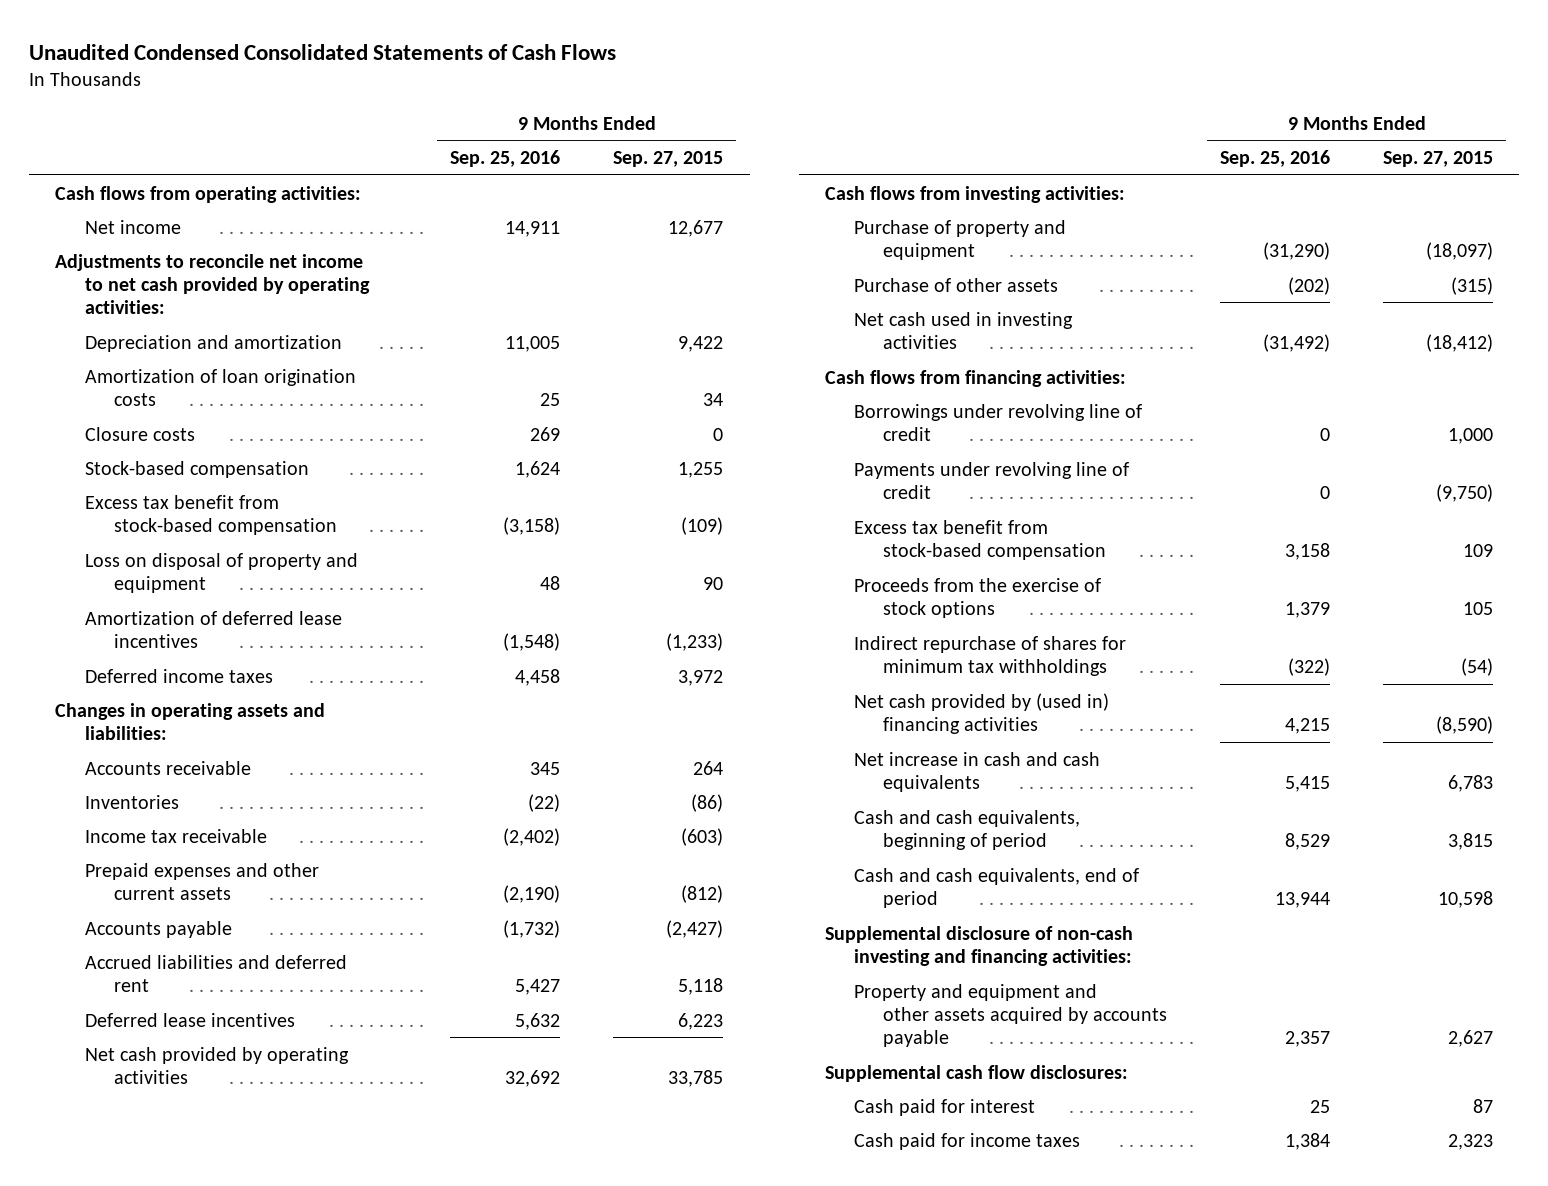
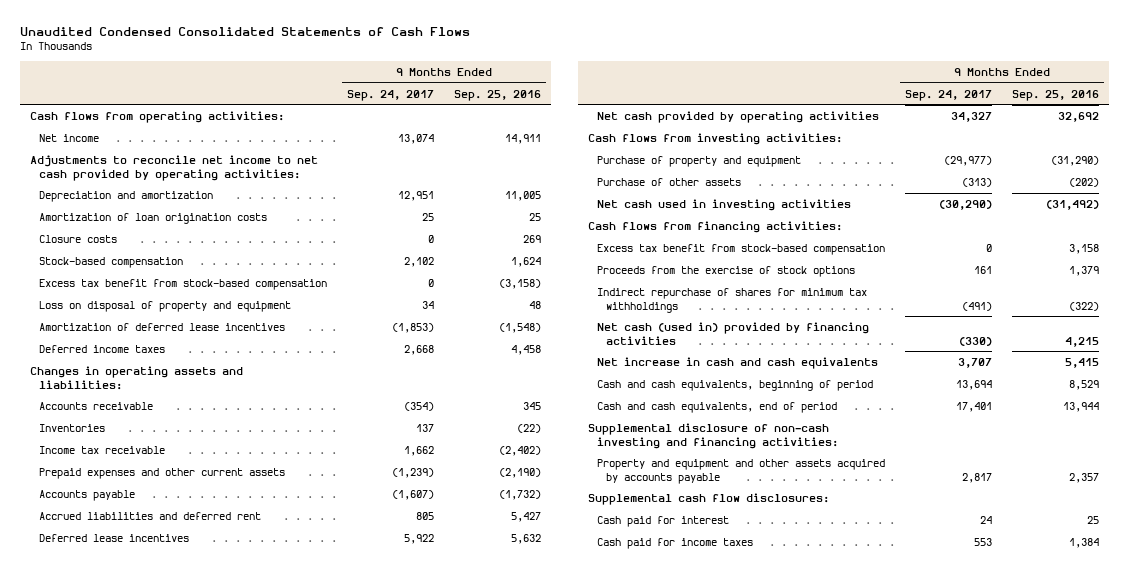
- | 9 Months Ended Sep. 25, 2016 | 9 Months Ended Sep. 27, 2015
+ | 9 Months Ended Sep. 24, 2017 | 9 Months Ended Sep. 25, 2016
- Borrowings under revolving line of credit | 0 | 1,000
- Payments under revolving line of credit | 0 | (9,750)
- Net cash provided by (used in) financing activities | 4,215 | (8,590)
+ Net cash (used in) provided by financing activities | (330) | 4,215

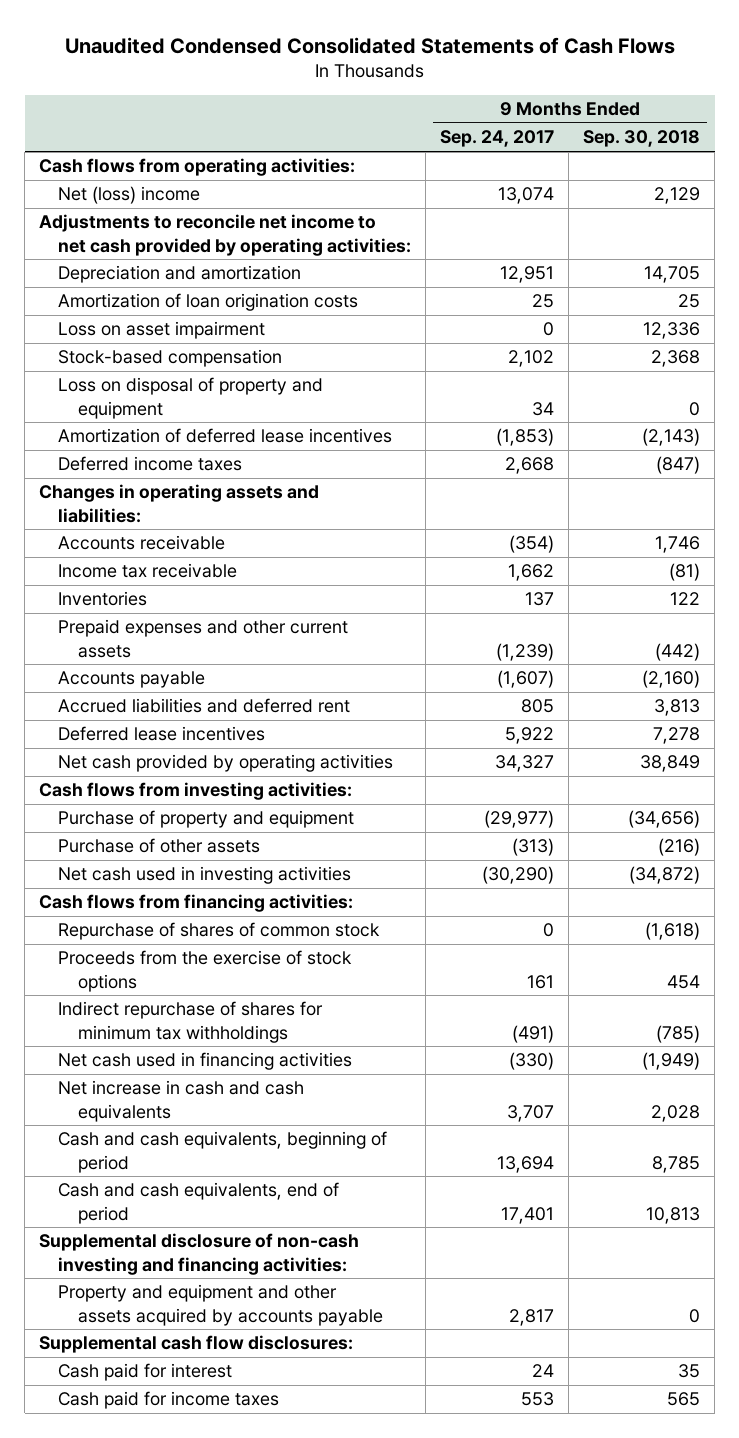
- | 9 Months Ended Sep. 24, 2017 | 9 Months Ended Sep. 25, 2016
+ | 9 Months Ended Sep. 24, 2017 | 9 Months Ended Sep. 30, 2018
- Net income | 13,074 | 14,911
+ Net (loss) income | 13,074 | 2,129
- Closure costs | 0 | 269
+ Loss on asset impairment | 0 | 12,336
- Excess tax benefit from stock-based compensation | 0 | (3,158)
moved down: Inventories | 137 | 122
- Excess tax benefit from stock-based compensation | 0 | 3,158
+ Repurchase of shares of common stock | 0 | (1,618)
- Net cash (used in) provided by financing activities | (330) | 4,215
+ Net cash used in financing activities | (330) | (1,949)

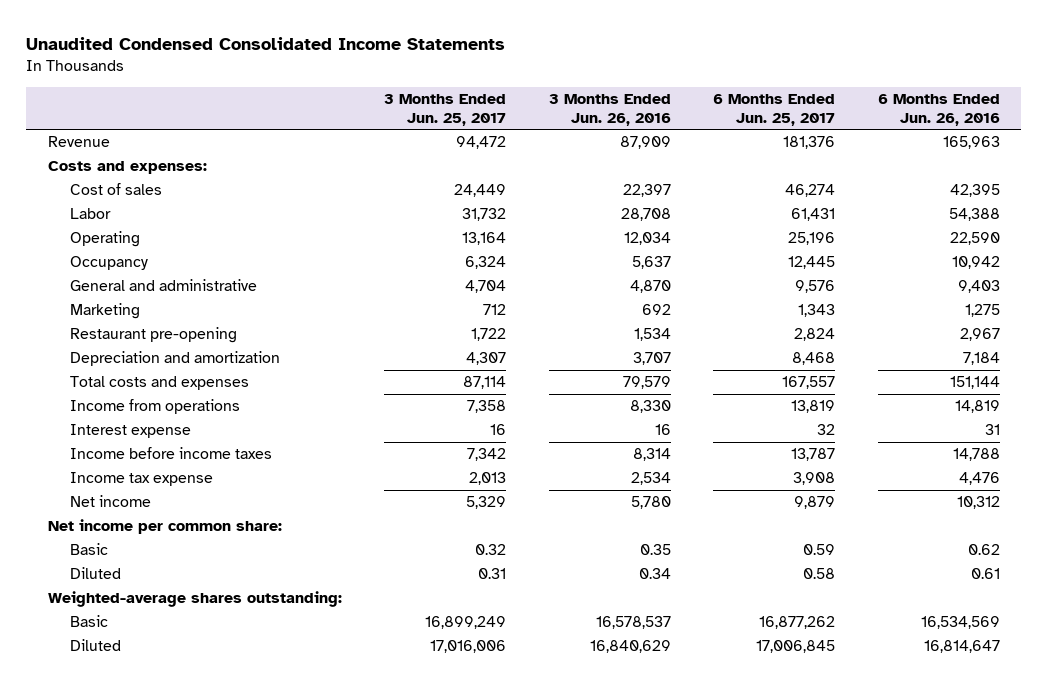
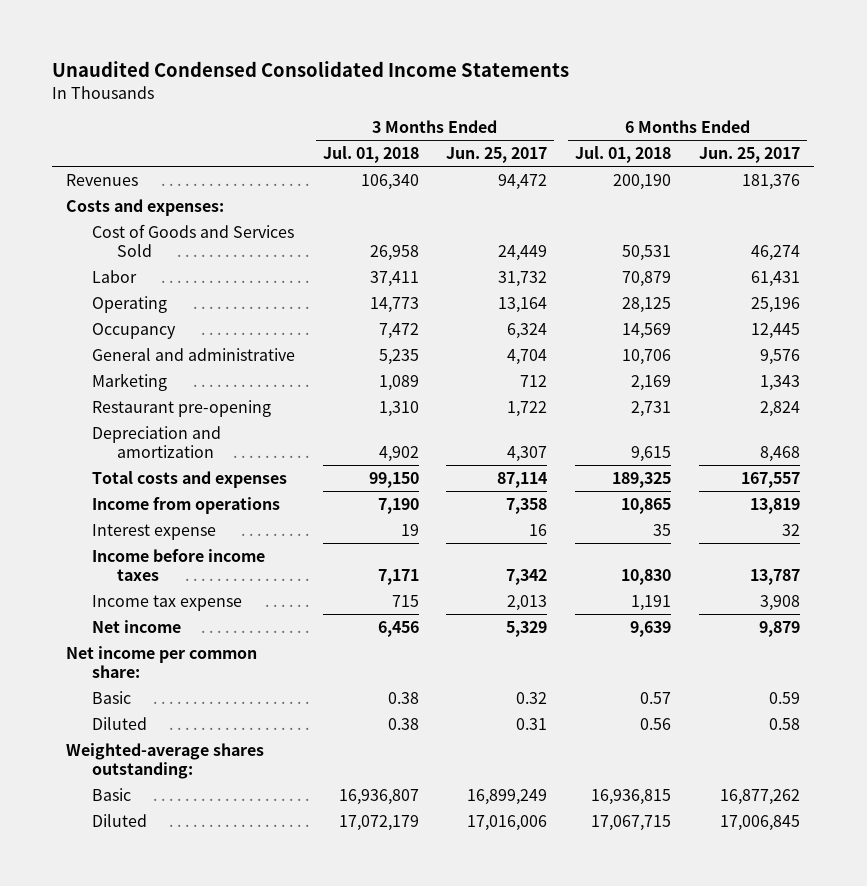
- | 3 Months Ended Jun. 25, 2017 | 3 Months Ended Jun. 26, 2016 | 6 Months Ended Jun. 25, 2017 | 6 Months Ended Jun. 26, 2016
+ | 3 Months Ended Jul. 01, 2018 | 3 Months Ended Jun. 25, 2017 | 6 Months Ended Jul. 01, 2018 | 6 Months Ended Jun. 25, 2017
- Revenue | 94,472 | 87,909 | 181,376 | 165,963
+ Revenues | 106,340 | 94,472 | 200,190 | 181,376
- Cost of sales | 24,449 | 22,397 | 46,274 | 42,395
+ Cost of Goods and Services Sold | 26,958 | 24,449 | 50,531 | 46,274

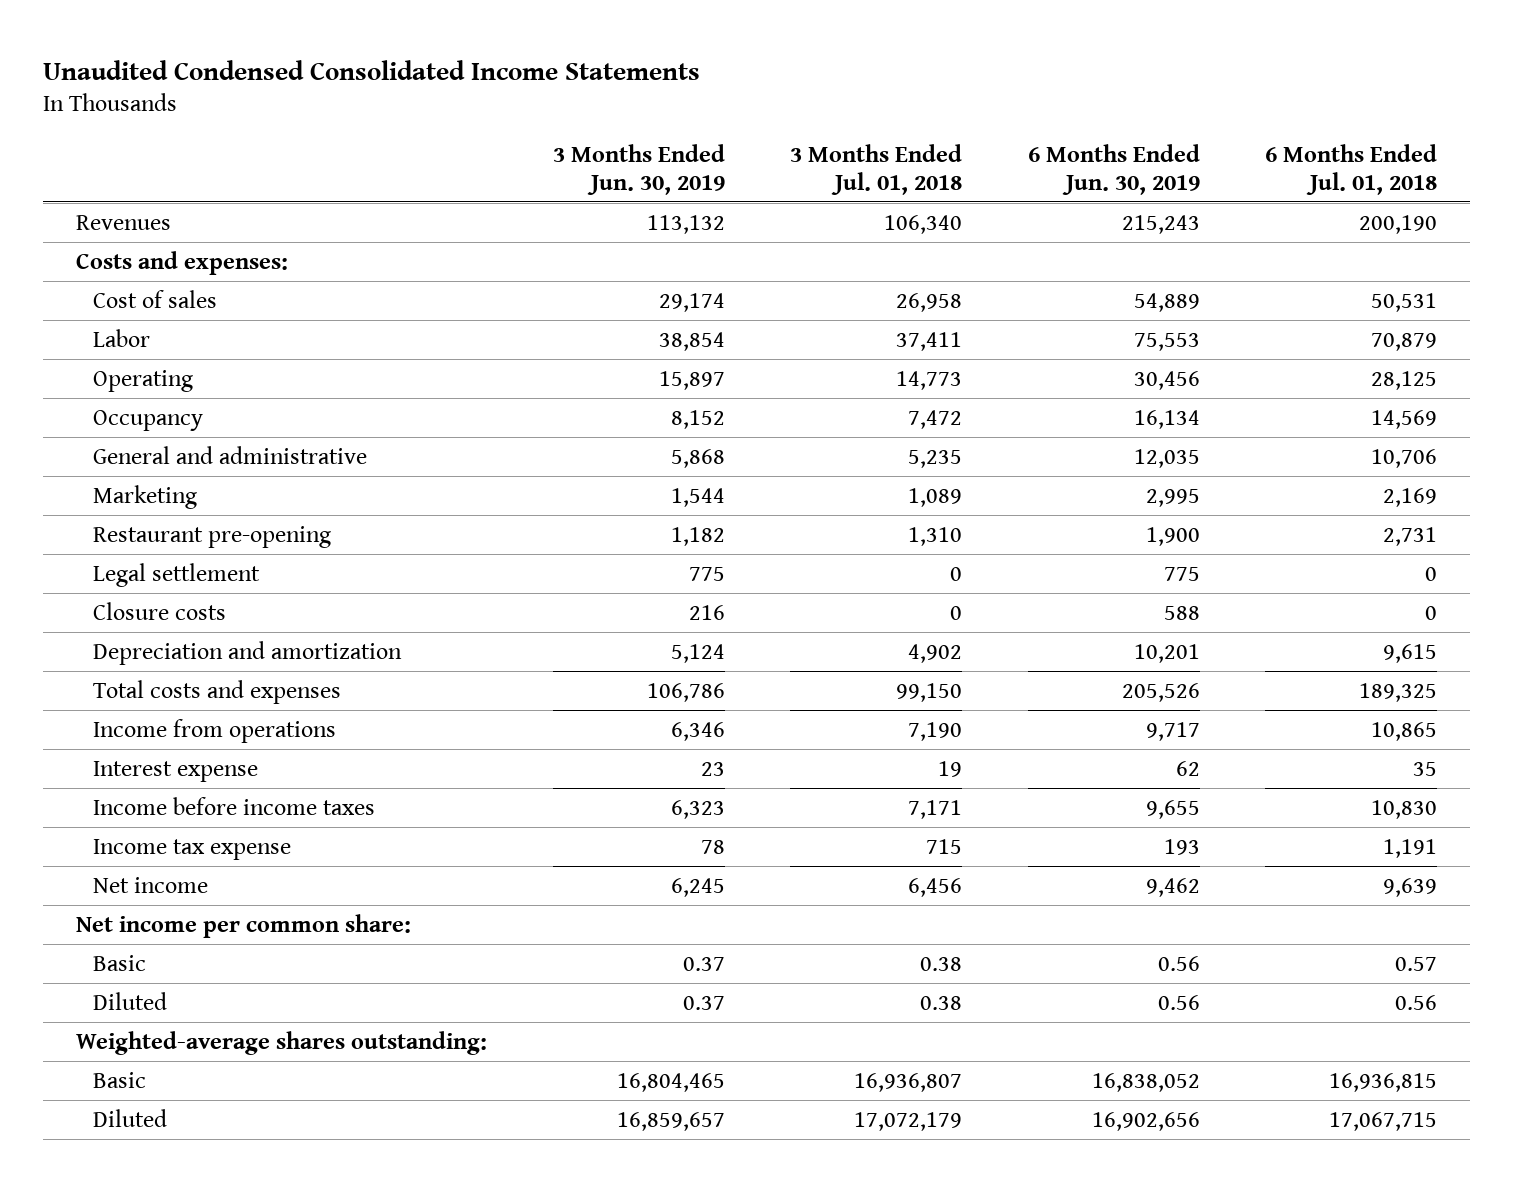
- | 3 Months Ended Jul. 01, 2018 | 3 Months Ended Jun. 25, 2017 | 6 Months Ended Jul. 01, 2018 | 6 Months Ended Jun. 25, 2017
+ | 3 Months Ended Jun. 30, 2019 | 3 Months Ended Jul. 01, 2018 | 6 Months Ended Jun. 30, 2019 | 6 Months Ended Jul. 01, 2018
- Cost of Goods and Services Sold | 26,958 | 24,449 | 50,531 | 46,274
+ Cost of sales | 29,174 | 26,958 | 54,889 | 50,531
+ Legal settlement | 775 | 0 | 775 | 0
+ Closure costs | 216 | 0 | 588 | 0

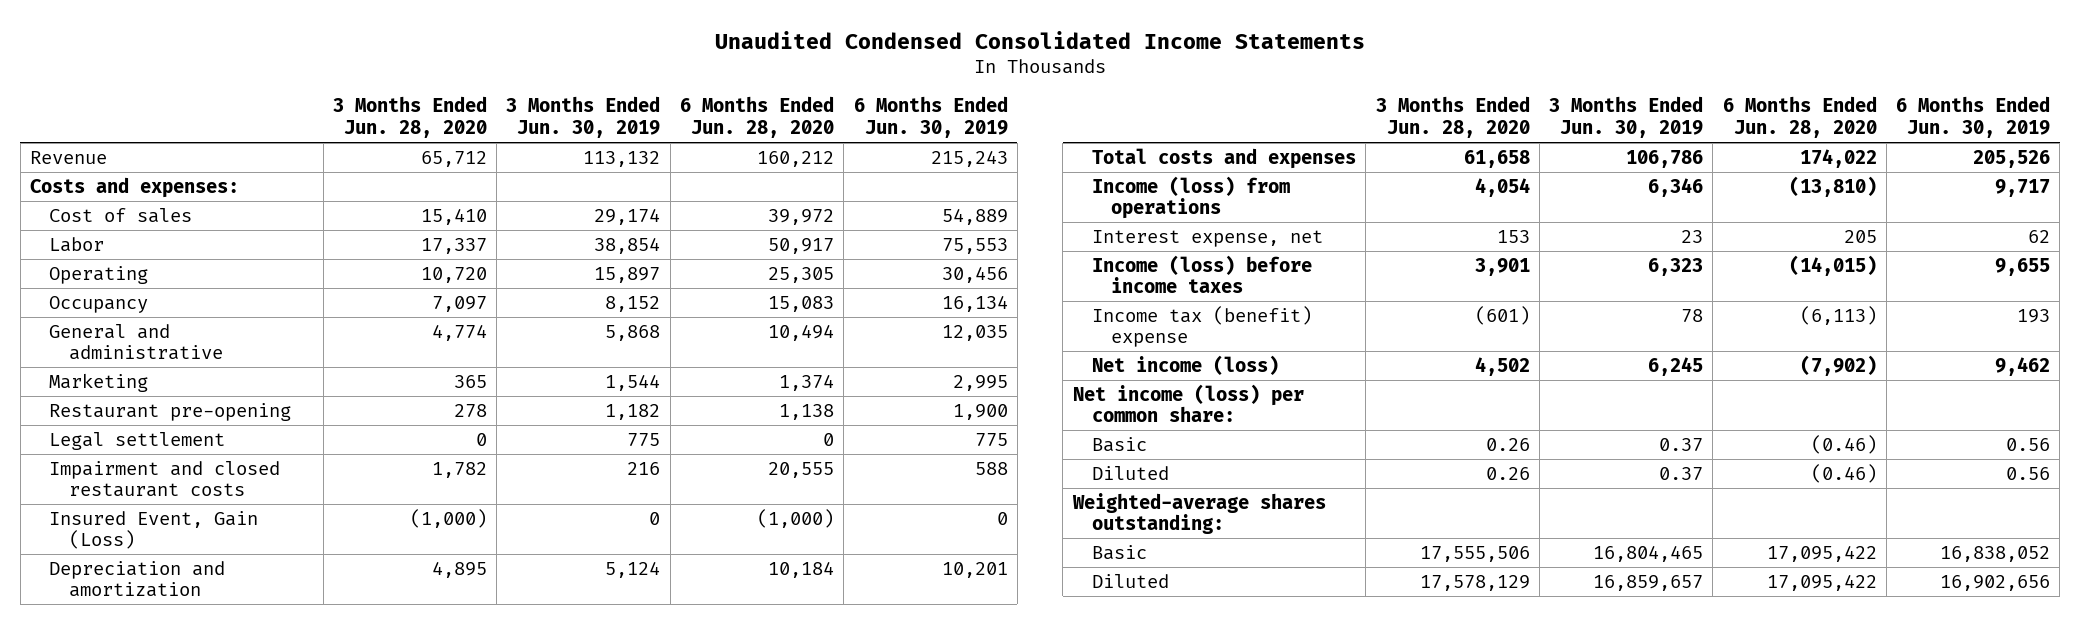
- | 3 Months Ended Jun. 30, 2019 | 3 Months Ended Jul. 01, 2018 | 6 Months Ended Jun. 30, 2019 | 6 Months Ended Jul. 01, 2018
+ | 3 Months Ended Jun. 28, 2020 | 3 Months Ended Jun. 30, 2019 | 6 Months Ended Jun. 28, 2020 | 6 Months Ended Jun. 30, 2019
- Revenues | 113,132 | 106,340 | 215,243 | 200,190
+ Revenue | 65,712 | 113,132 | 160,212 | 215,243
- Closure costs | 216 | 0 | 588 | 0
+ Impairment and closed restaurant costs | 1,782 | 216 | 20,555 | 588
+ Insured Event, Gain (Loss) | (1,000) | 0 | (1,000) | 0
- Income from operations | 6,346 | 7,190 | 9,717 | 10,865
- Interest expense | 23 | 19 | 62 | 35
- Income before income taxes | 6,323 | 7,171 | 9,655 | 10,830
- Income tax expense | 78 | 715 | 193 | 1,191
- Net income | 6,245 | 6,456 | 9,462 | 9,639
- Net income per common share:
+ Income (loss) from operations | 4,054 | 6,346 | (13,810) | 9,717
+ Interest expense, net | 153 | 23 | 205 | 62
+ Income (loss) before income taxes | 3,901 | 6,323 | (14,015) | 9,655
+ Income tax (benefit) expense | (601) | 78 | (6,113) | 193
+ Net income (loss) | 4,502 | 6,245 | (7,902) | 9,462
+ Net income (loss) per common share:

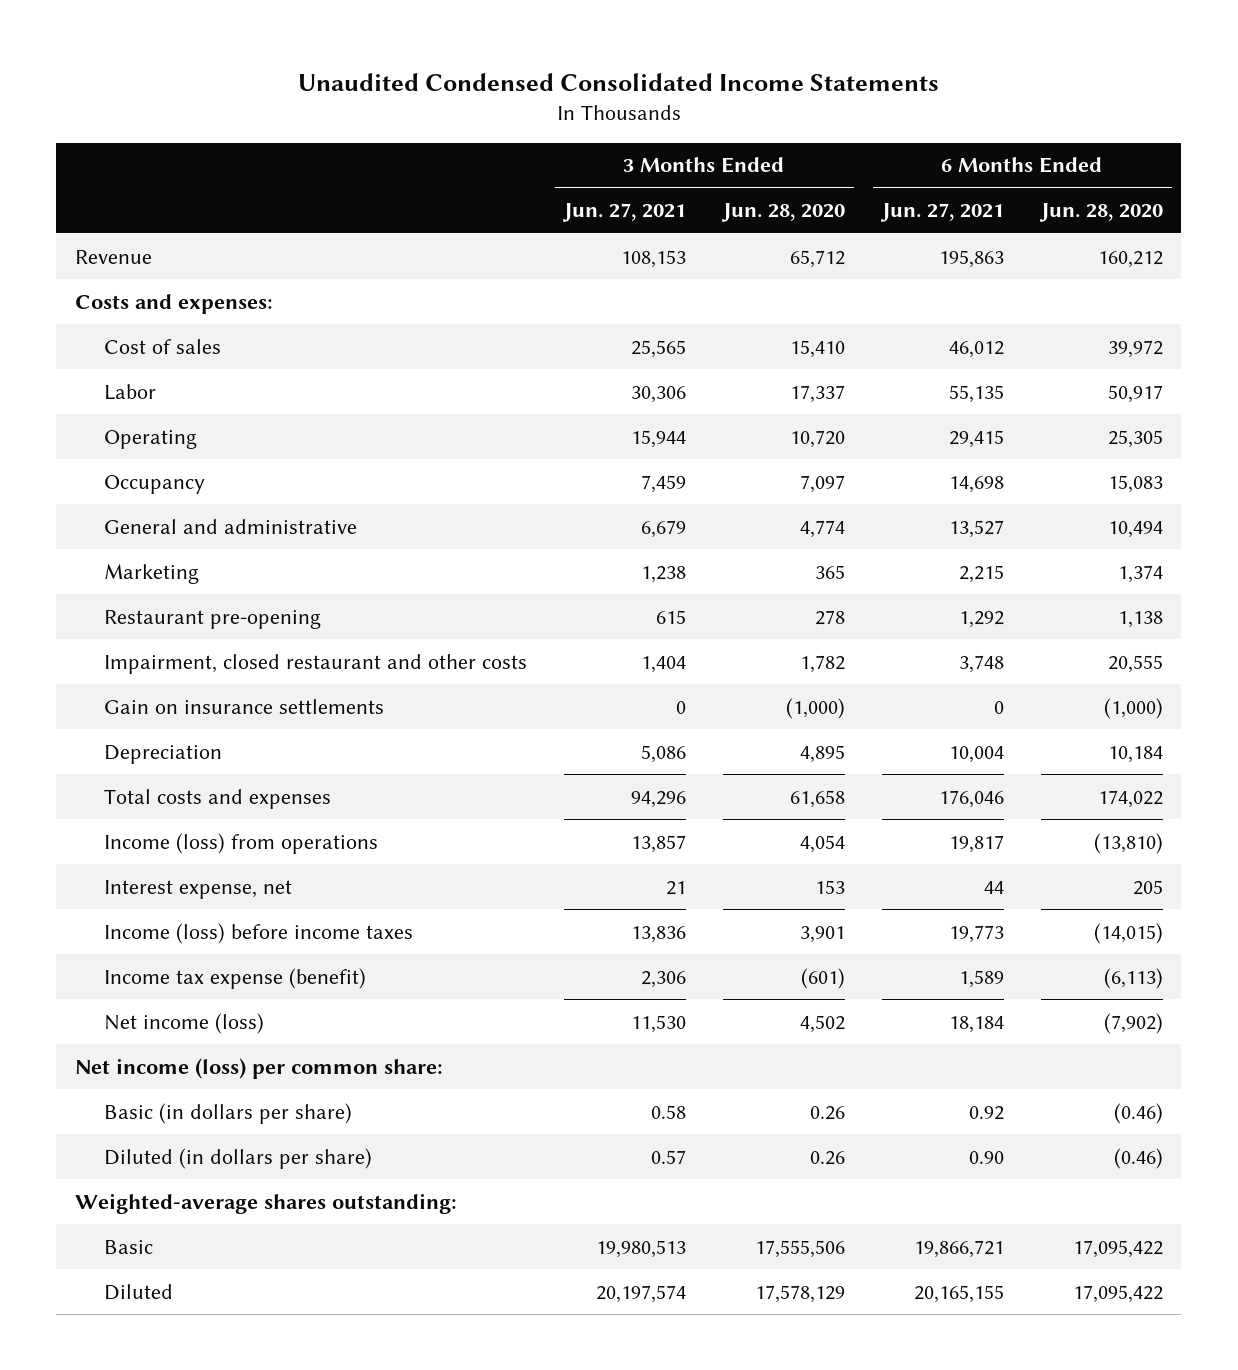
- | 3 Months Ended Jun. 28, 2020 | 3 Months Ended Jun. 30, 2019 | 6 Months Ended Jun. 28, 2020 | 6 Months Ended Jun. 30, 2019
+ | 3 Months Ended Jun. 27, 2021 | 3 Months Ended Jun. 28, 2020 | 6 Months Ended Jun. 27, 2021 | 6 Months Ended Jun. 28, 2020
- Legal settlement | 0 | 775 | 0 | 775
- Impairment and closed restaurant costs | 1,782 | 216 | 20,555 | 588
- Insured Event, Gain (Loss) | (1,000) | 0 | (1,000) | 0
- Depreciation and amortization | 4,895 | 5,124 | 10,184 | 10,201
+ Impairment, closed restaurant and other costs | 1,404 | 1,782 | 3,748 | 20,555
+ Gain on insurance settlements | 0 | (1,000) | 0 | (1,000)
+ Depreciation | 5,086 | 4,895 | 10,004 | 10,184
- Income tax (benefit) expense | (601) | 78 | (6,113) | 193
+ Income tax expense (benefit) | 2,306 | (601) | 1,589 | (6,113)
- Basic | 0.26 | 0.37 | (0.46) | 0.56
- Diluted | 0.26 | 0.37 | (0.46) | 0.56
+ Basic (in dollars per share) | 0.58 | 0.26 | 0.92 | (0.46)
+ Diluted (in dollars per share) | 0.57 | 0.26 | 0.90 | (0.46)

